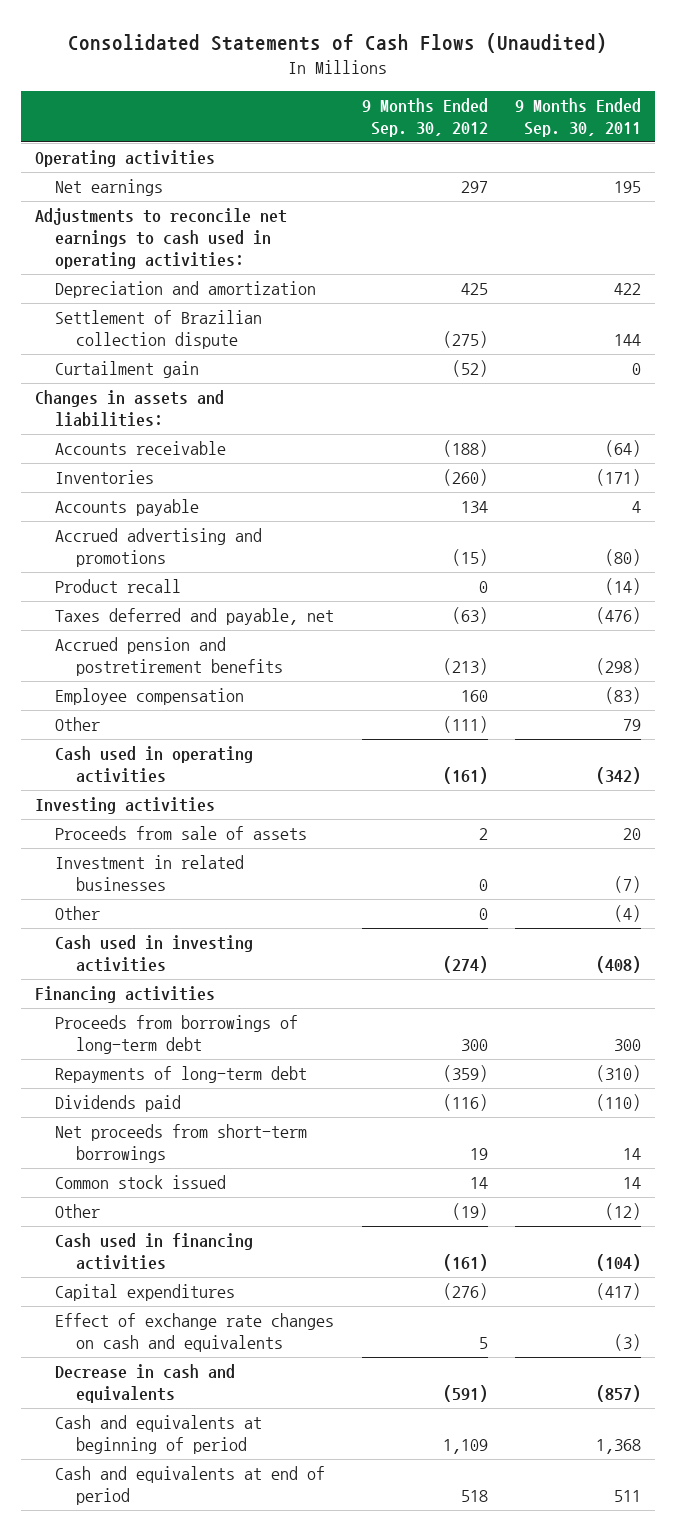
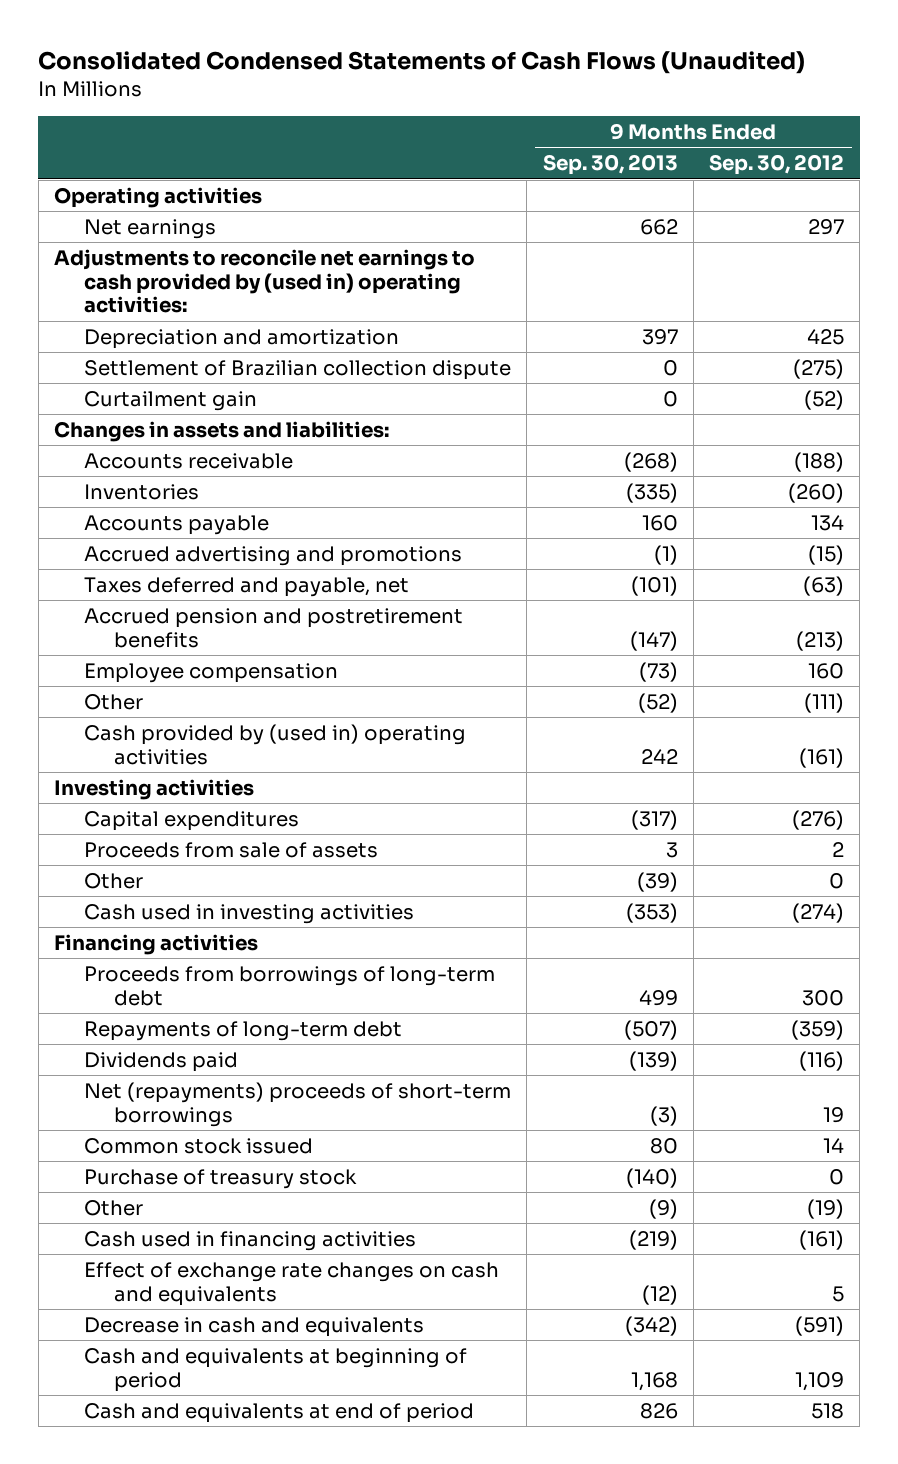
- Consolidated Statements of Cash Flows (Unaudited)
+ Consolidated Condensed Statements of Cash Flows (Unaudited)
- | 9 Months Ended Sep. 30, 2012 | 9 Months Ended Sep. 30, 2011
+ | 9 Months Ended Sep. 30, 2013 | 9 Months Ended Sep. 30, 2012
- Adjustments to reconcile net earnings to cash used in operating activities:
+ Adjustments to reconcile net earnings to cash provided by (used in) operating activities:
- Product recall | 0 | (14)
- Cash used in operating activities | (161) | (342)
+ Cash provided by (used in) operating activities | 242 | (161)
moved up: Capital expenditures | (317) | (276)
- Investment in related businesses | 0 | (7)
- Net proceeds from short-term borrowings | 19 | 14
+ Net (repayments) proceeds of short-term borrowings | (3) | 19
+ Purchase of treasury stock | (140) | 0

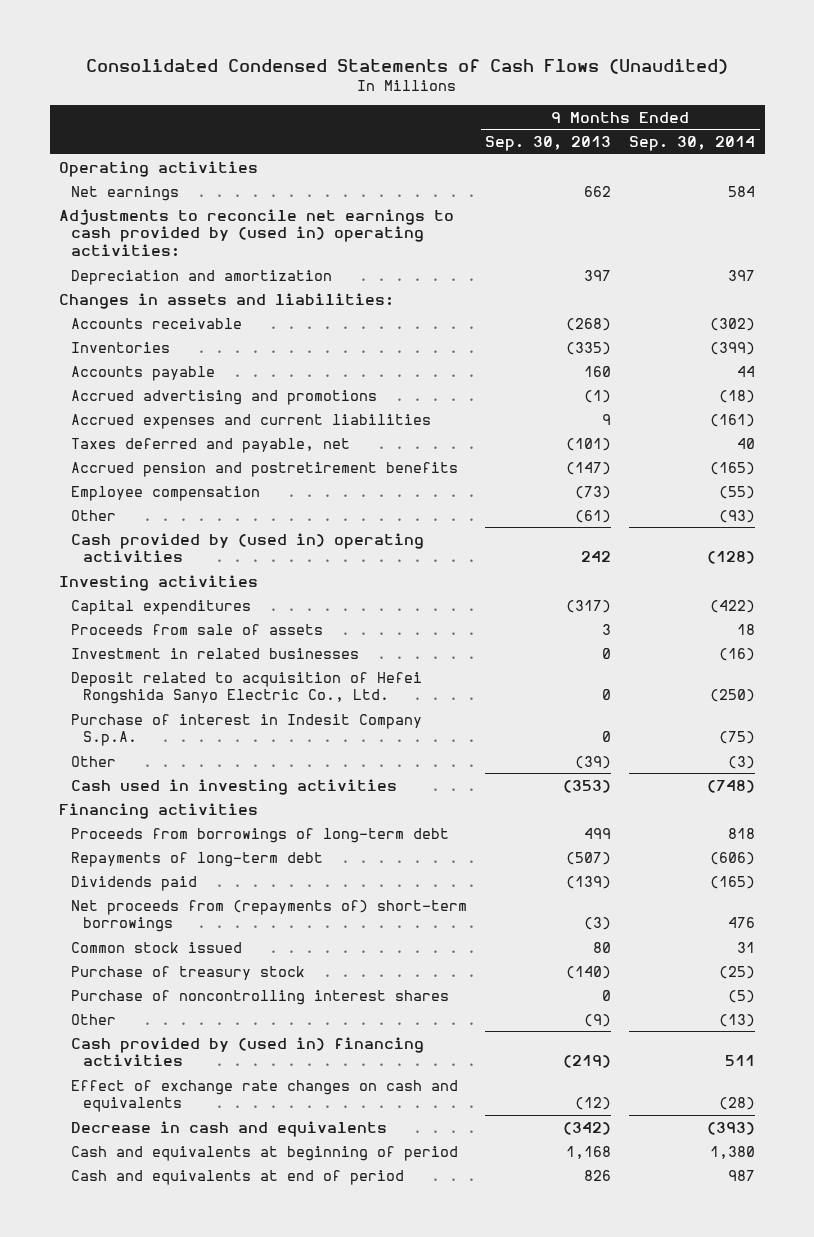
- | 9 Months Ended Sep. 30, 2013 | 9 Months Ended Sep. 30, 2012
+ | 9 Months Ended Sep. 30, 2013 | 9 Months Ended Sep. 30, 2014
- Settlement of Brazilian collection dispute | 0 | (275)
- Curtailment gain | 0 | (52)
+ Accrued expenses and current liabilities | 9 | (161)
- Other | (52) | (111)
+ Other | (61) | (93)
+ Investment in related businesses | 0 | (16)
+ Deposit related to acquisition of Hefei Rongshida Sanyo Electric Co., Ltd. | 0 | (250)
+ Purchase of interest in Indesit Company S.p.A. | 0 | (75)
- Net (repayments) proceeds of short-term borrowings | (3) | 19
+ Net proceeds from (repayments of) short-term borrowings | (3) | 476
+ Purchase of noncontrolling interest shares | 0 | (5)
- Cash used in financing activities | (219) | (161)
+ Cash provided by (used in) financing activities | (219) | 511

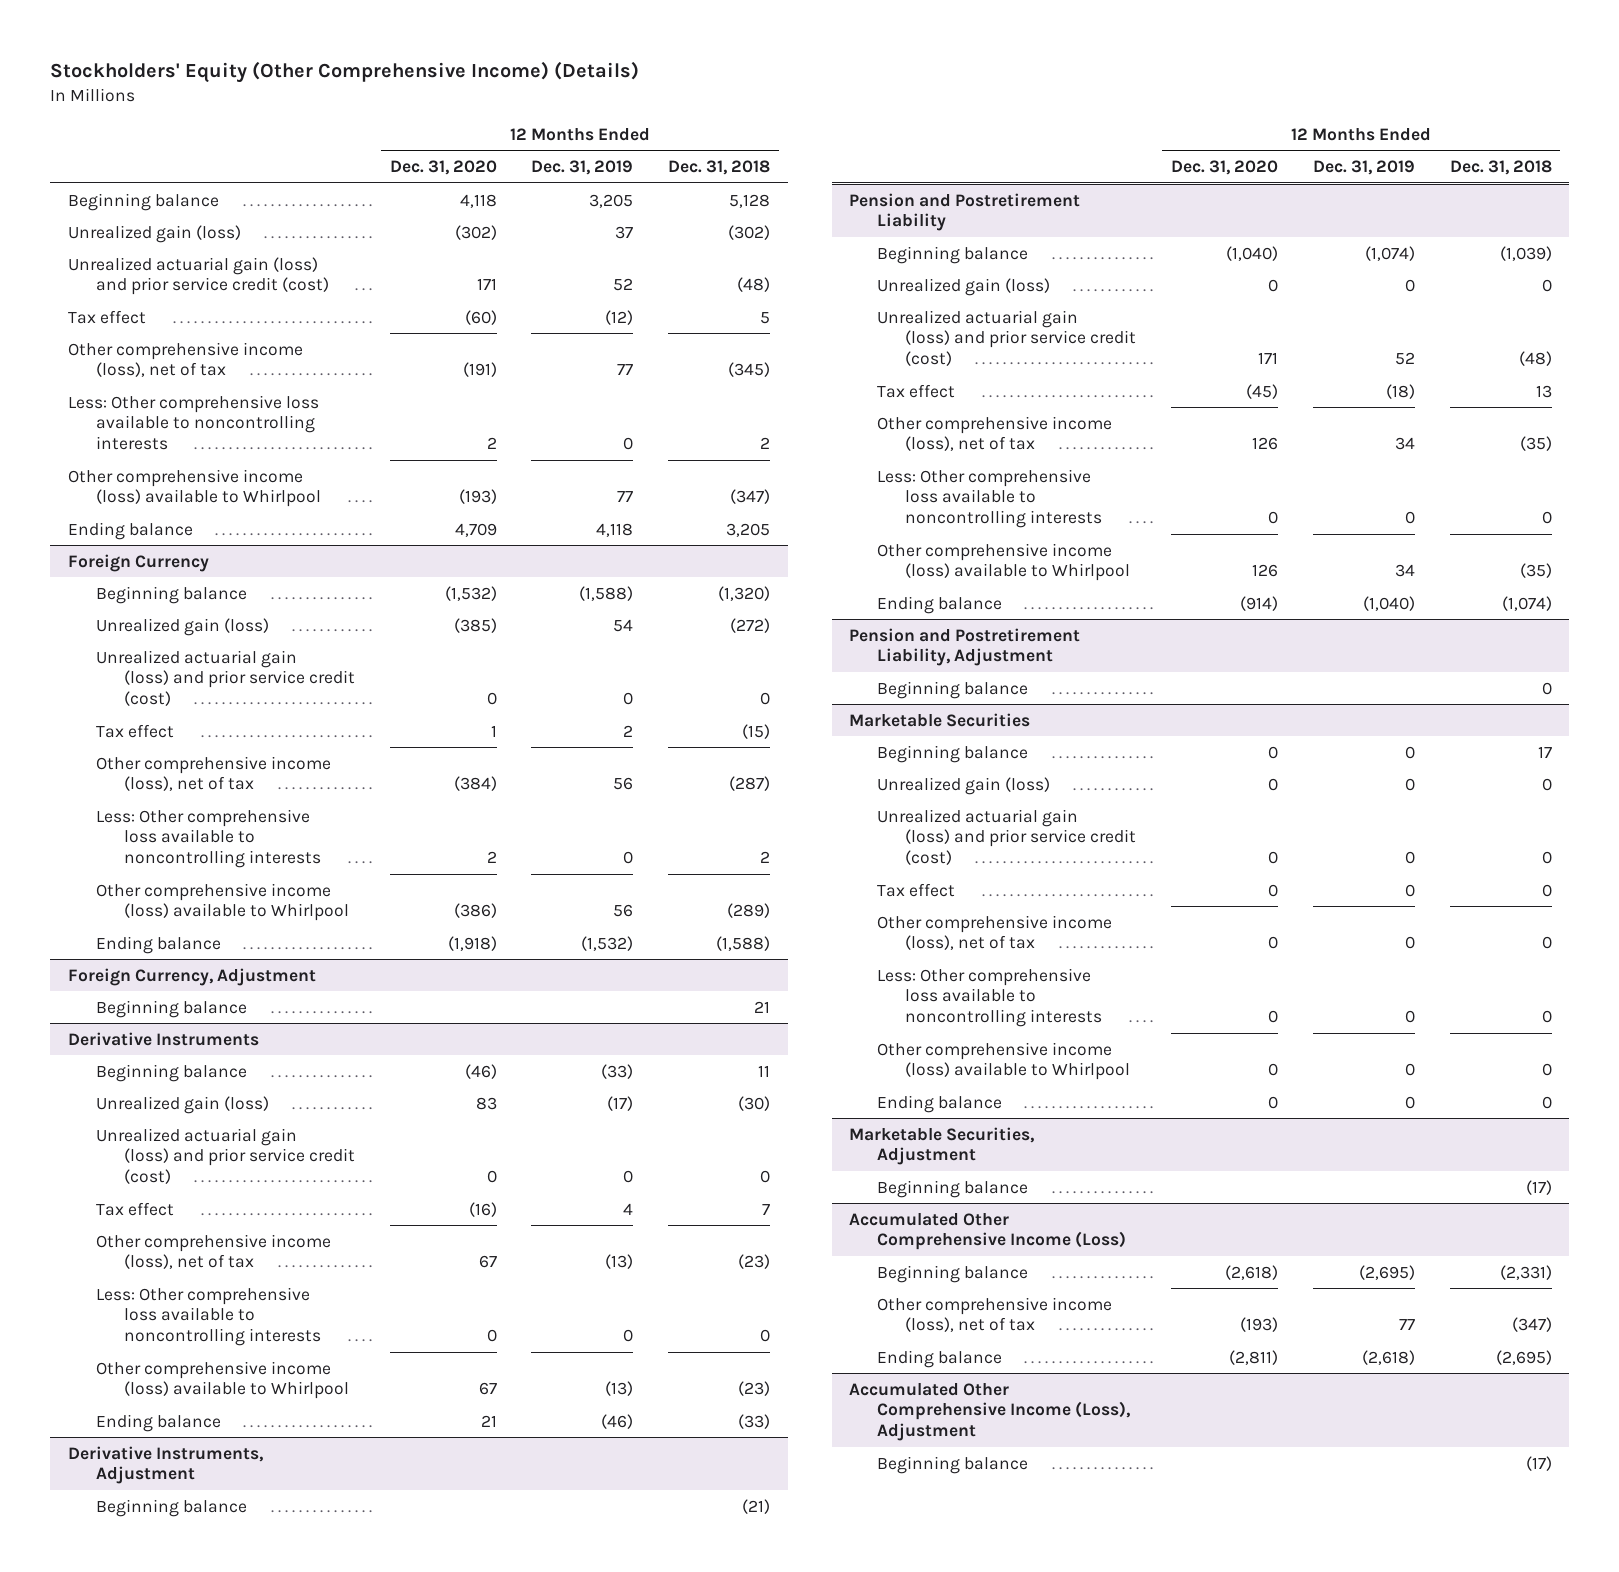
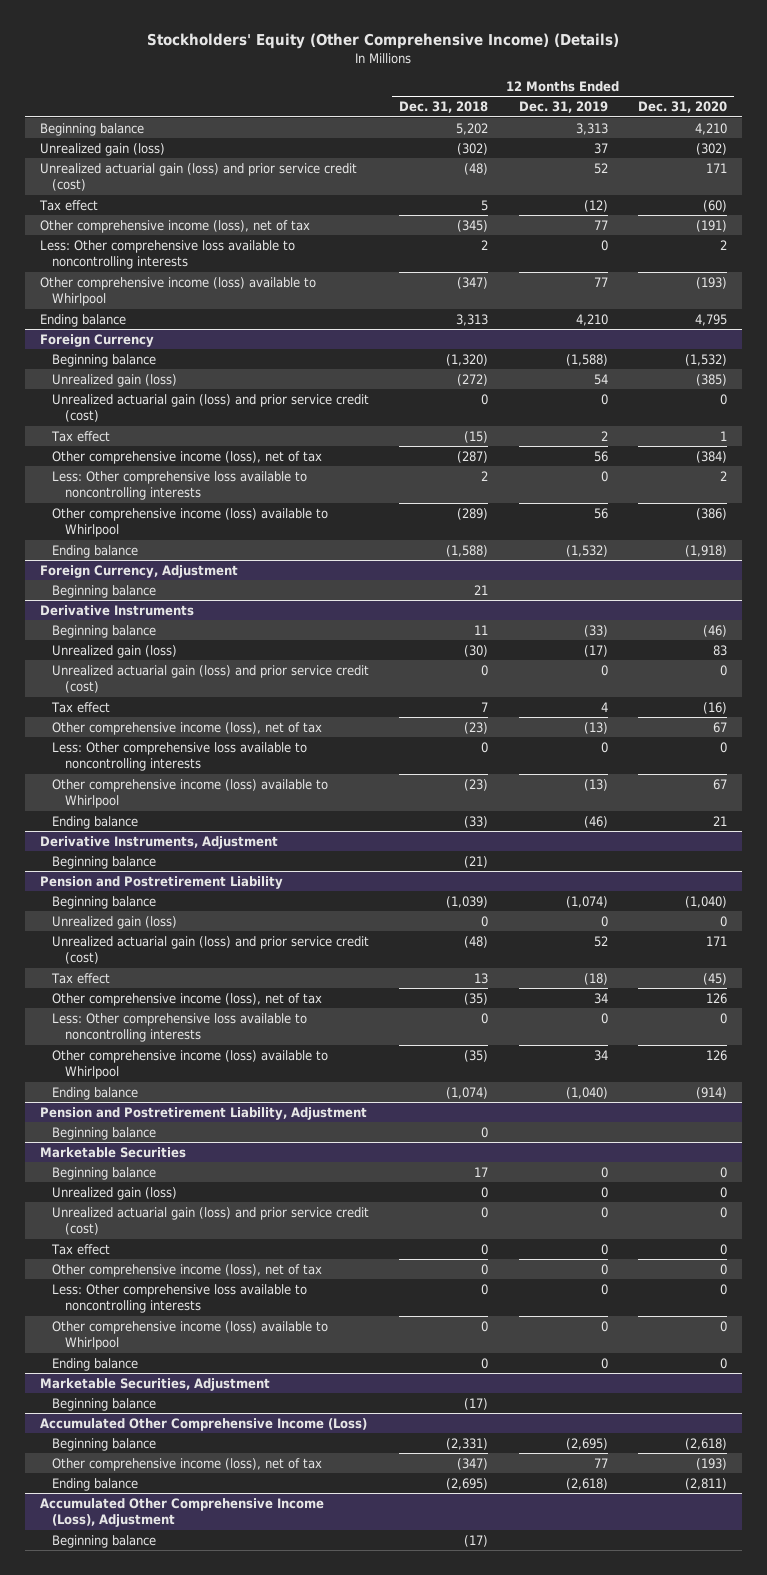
- | 12 Months Ended Dec. 31, 2020 | 12 Months Ended Dec. 31, 2019 | 12 Months Ended Dec. 31, 2018
+ | 12 Months Ended Dec. 31, 2018 | 12 Months Ended Dec. 31, 2019 | 12 Months Ended Dec. 31, 2020
- Beginning balance | 4,118 | 3,205 | 5,128
+ Beginning balance | 5,202 | 3,313 | 4,210
- Ending balance | 4,709 | 4,118 | 3,205
+ Ending balance | 3,313 | 4,210 | 4,795

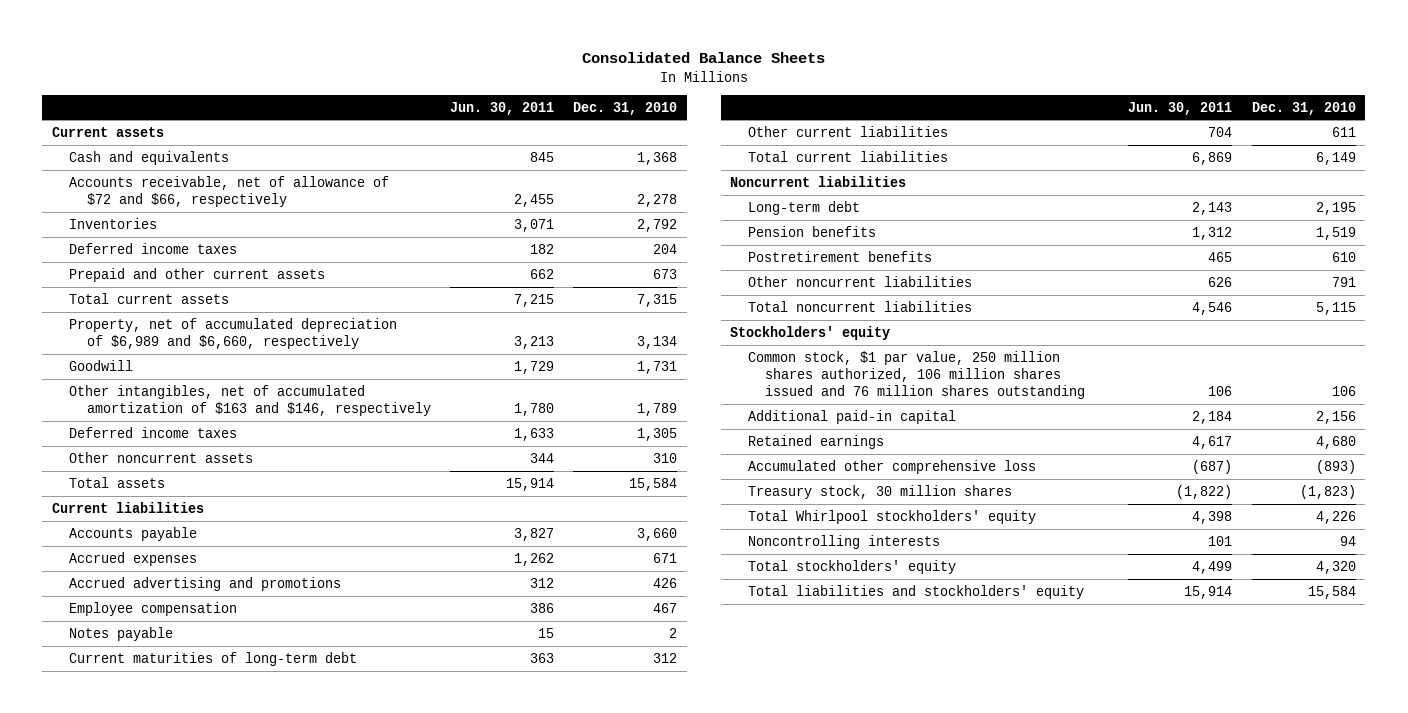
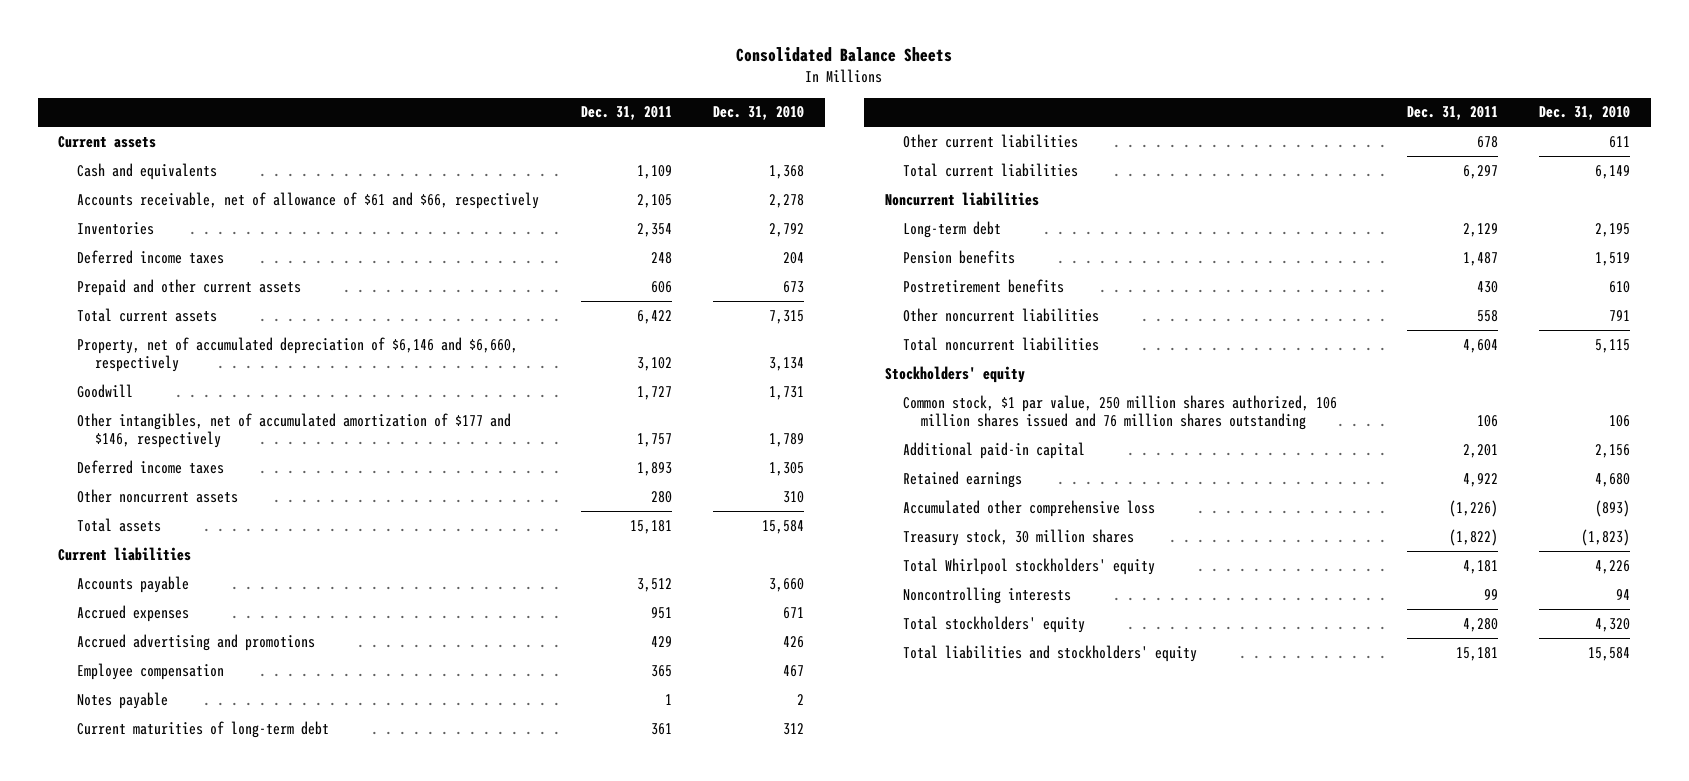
- | Jun. 30, 2011 | Dec. 31, 2010
+ | Dec. 31, 2011 | Dec. 31, 2010
- Accounts receivable, net of allowance of $72 and $66, respectively | 2,455 | 2,278
+ Accounts receivable, net of allowance of $61 and $66, respectively | 2,105 | 2,278
- Property, net of accumulated depreciation of $6,989 and $6,660, respectively | 3,213 | 3,134
+ Property, net of accumulated depreciation of $6,146 and $6,660, respectively | 3,102 | 3,134
- Other intangibles, net of accumulated amortization of $163 and $146, respectively | 1,780 | 1,789
+ Other intangibles, net of accumulated amortization of $177 and $146, respectively | 1,757 | 1,789

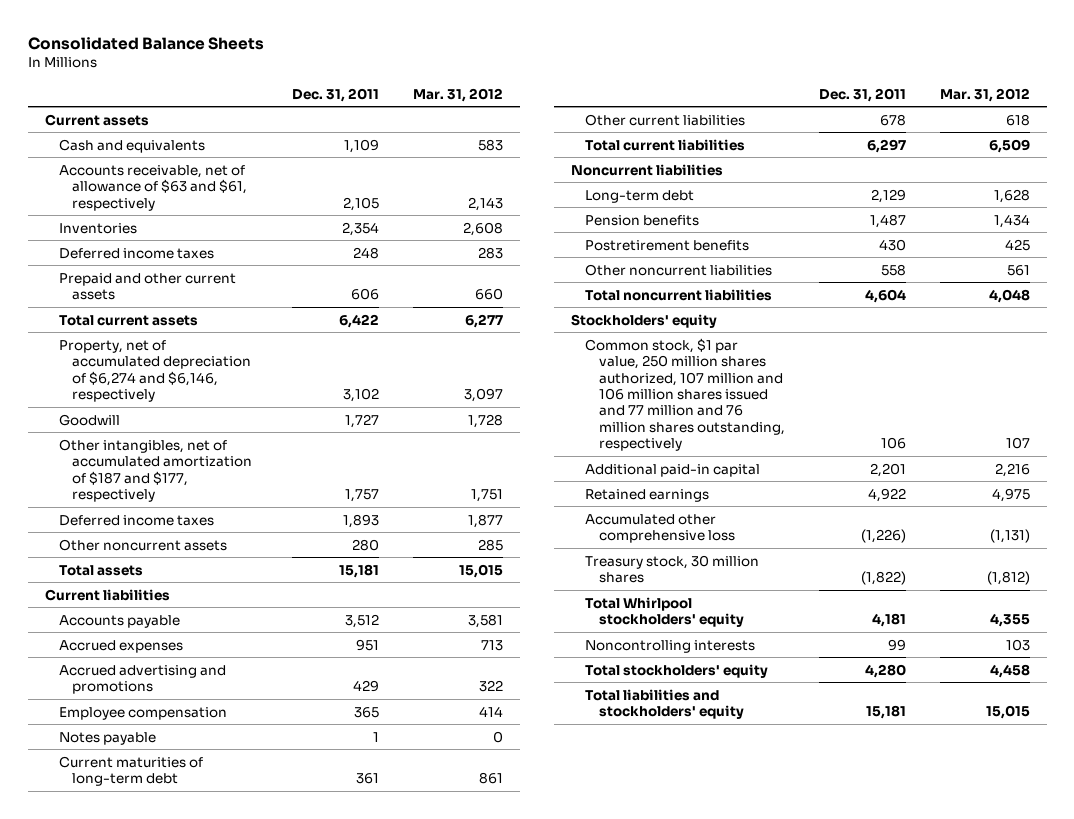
- | Dec. 31, 2011 | Dec. 31, 2010
+ | Dec. 31, 2011 | Mar. 31, 2012
- Accounts receivable, net of allowance of $61 and $66, respectively | 2,105 | 2,278
+ Accounts receivable, net of allowance of $63 and $61, respectively | 2,105 | 2,143
- Property, net of accumulated depreciation of $6,146 and $6,660, respectively | 3,102 | 3,134
+ Property, net of accumulated depreciation of $6,274 and $6,146, respectively | 3,102 | 3,097
- Other intangibles, net of accumulated amortization of $177 and $146, respectively | 1,757 | 1,789
+ Other intangibles, net of accumulated amortization of $187 and $177, respectively | 1,757 | 1,751
- Common stock, $1 par value, 250 million shares authorized, 106 million shares issued and 76 million shares outstanding | 106 | 106
+ Common stock, $1 par value, 250 million shares authorized, 107 million and 106 million shares issued and 77 million and 76 million shares outstanding, respectively | 106 | 107

